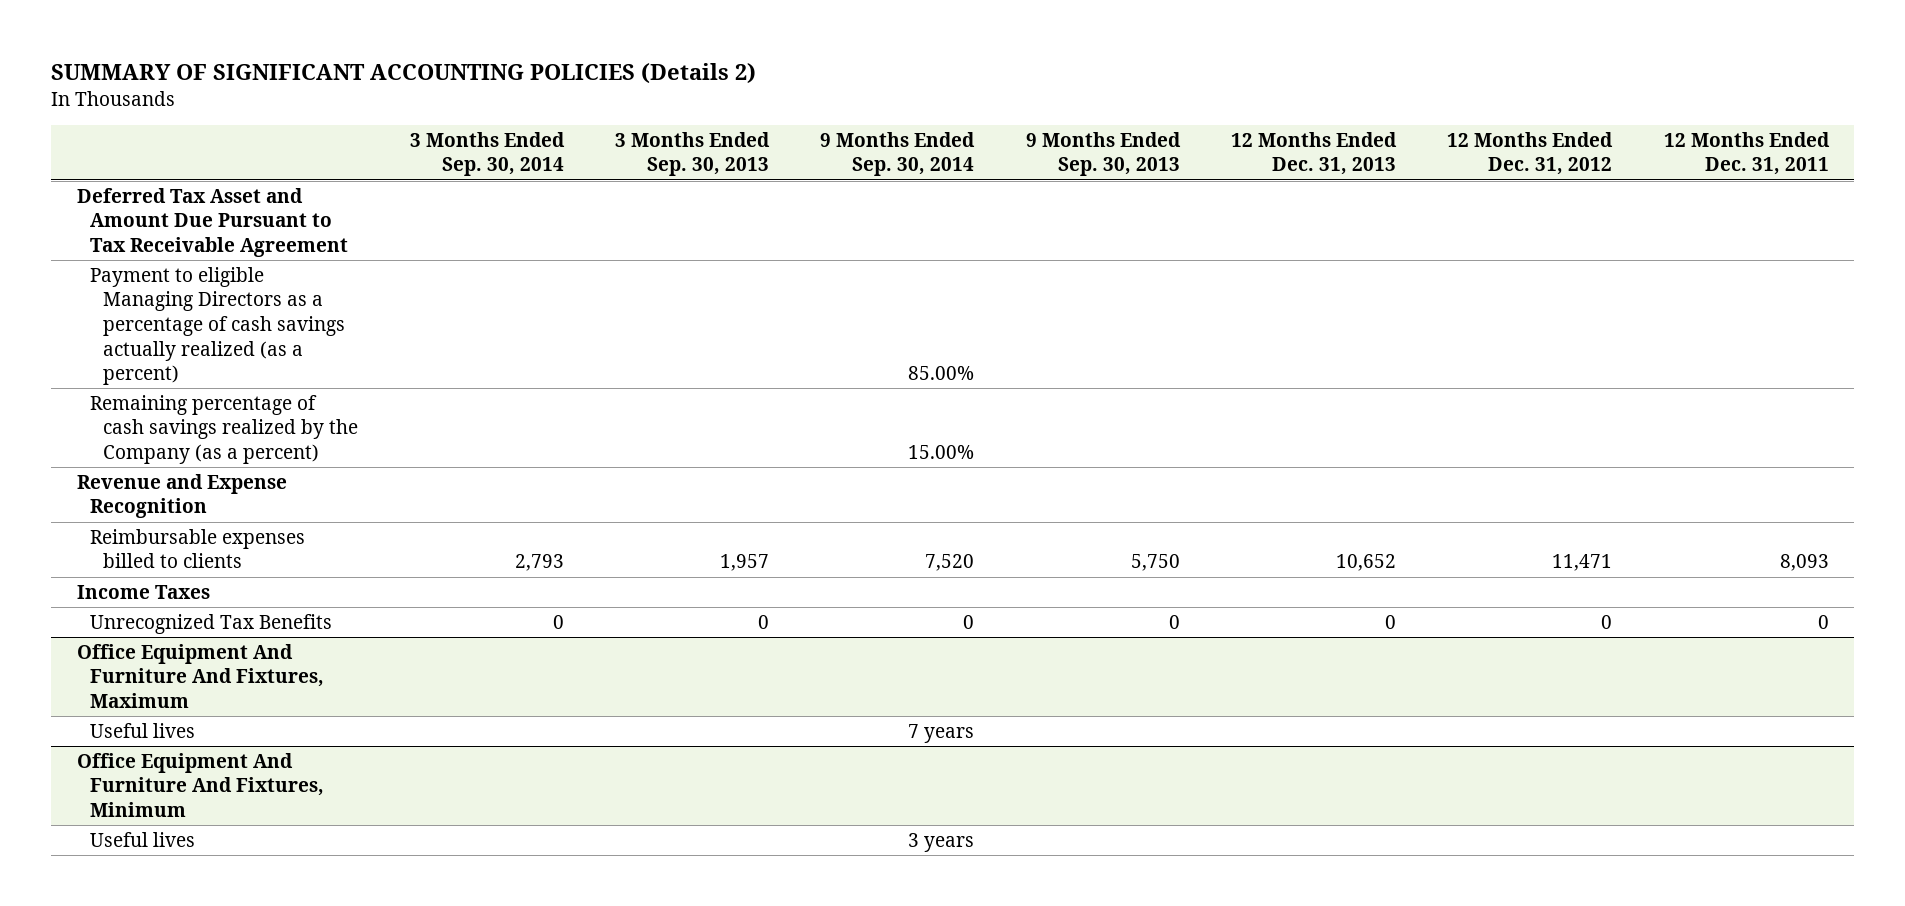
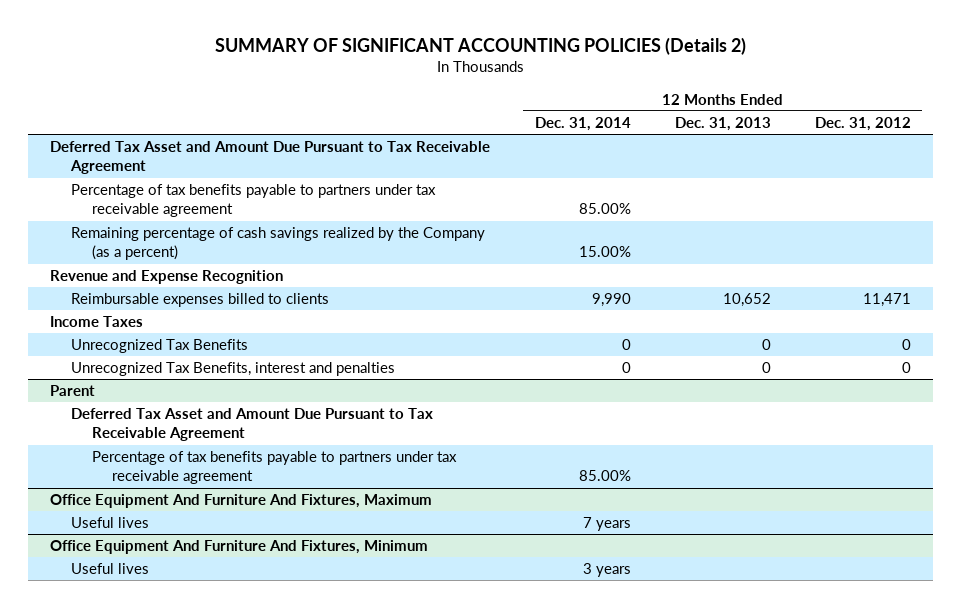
- | 3 Months Ended Sep. 30, 2014 | 3 Months Ended Sep. 30, 2013 | 9 Months Ended Sep. 30, 2014 | 9 Months Ended Sep. 30, 2013 | 12 Months Ended Dec. 31, 2013 | 12 Months Ended Dec. 31, 2012 | 12 Months Ended Dec. 31, 2011
+ | 12 Months Ended Dec. 31, 2014 | 12 Months Ended Dec. 31, 2013 | 12 Months Ended Dec. 31, 2012
- Payment to eligible Managing Directors as a percentage of cash savings actually realized (as a percent) | | | 85.00% | | | |
+ Percentage of tax benefits payable to partners under tax receivable agreement | 85.00% | |
+ Unrecognized Tax Benefits, interest and penalties | 0 | 0 | 0
+ Parent
+ Deferred Tax Asset and Amount Due Pursuant to Tax Receivable Agreement
+ Percentage of tax benefits payable to partners under tax receivable agreement | 85.00% | |

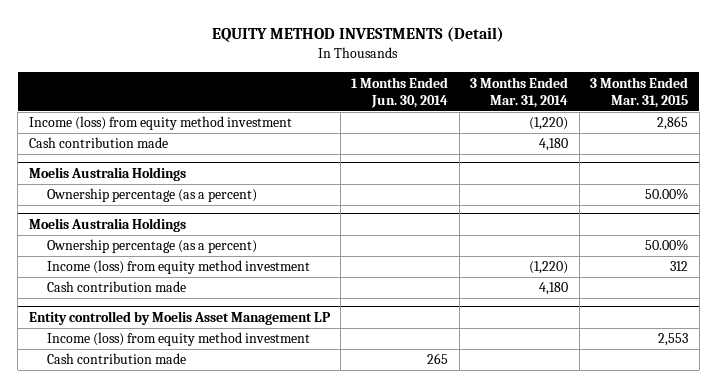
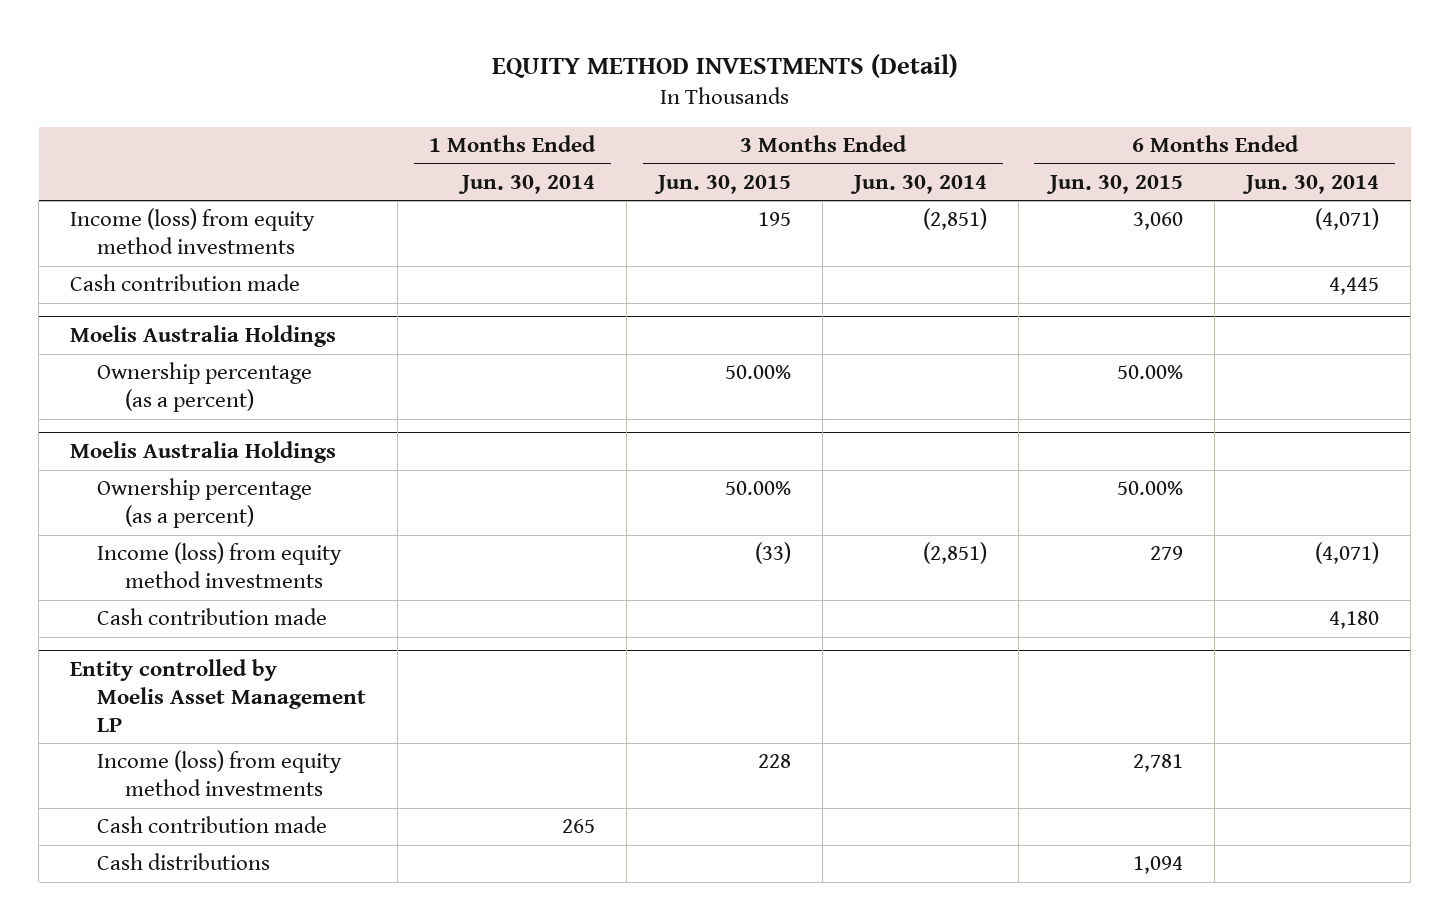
- | 1 Months Ended Jun. 30, 2014 | 3 Months Ended Mar. 31, 2014 | 3 Months Ended Mar. 31, 2015
+ | 1 Months Ended Jun. 30, 2014 | 3 Months Ended Jun. 30, 2015 | 3 Months Ended Jun. 30, 2014 | 6 Months Ended Jun. 30, 2015 | 6 Months Ended Jun. 30, 2014
- Income (loss) from equity method investment | | (1,220) | 2,865
+ Income (loss) from equity method investments | | 195 | (2,851) | 3,060 | (4,071)
@ Moelis Australia Holdings
- Income (loss) from equity method investment | | (1,220) | 312
+ Income (loss) from equity method investments | | (33) | (2,851) | 279 | (4,071)
@ Entity controlled by Moelis Asset Management LP
- Income (loss) from equity method investment | | | 2,553
+ Income (loss) from equity method investments | | 228 | | 2,781 |
+ Cash distributions | | | | 1,094 |

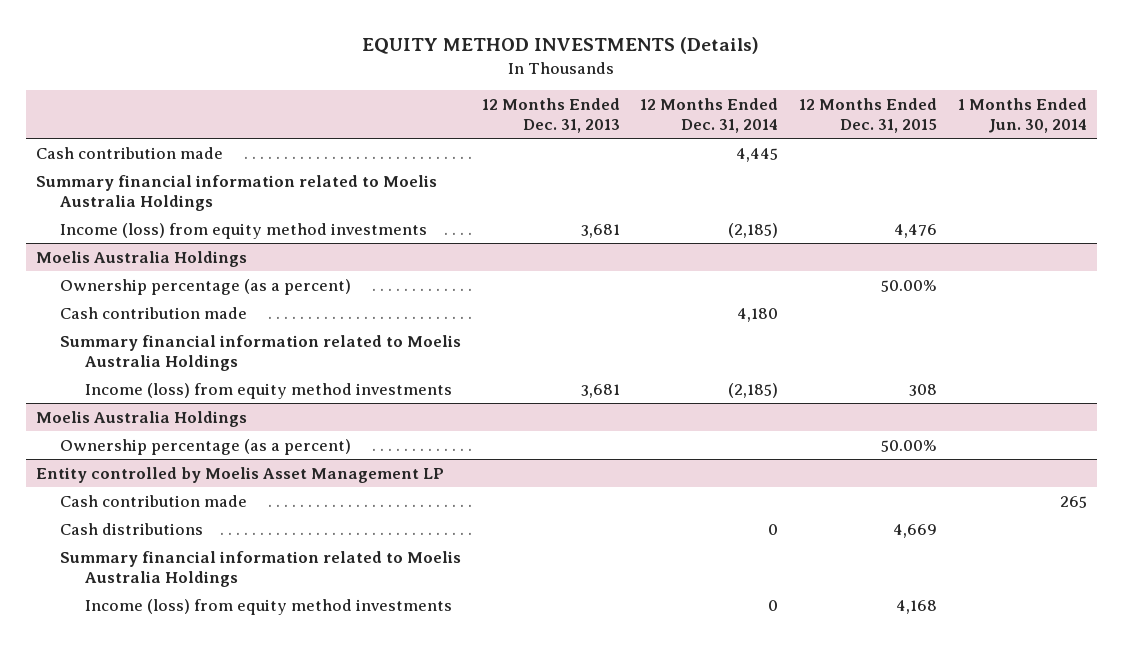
- EQUITY METHOD INVESTMENTS (Detail)
+ EQUITY METHOD INVESTMENTS (Details)
- | 1 Months Ended Jun. 30, 2014 | 3 Months Ended Jun. 30, 2015 | 3 Months Ended Jun. 30, 2014 | 6 Months Ended Jun. 30, 2015 | 6 Months Ended Jun. 30, 2014
+ | 12 Months Ended Dec. 31, 2013 | 12 Months Ended Dec. 31, 2014 | 12 Months Ended Dec. 31, 2015 | 1 Months Ended Jun. 30, 2014
+ Summary financial information related to Moelis Australia Holdings
moved down: Income (loss) from equity method investments | 3,681 | (2,185) | 4,476 |
@ Moelis Australia Holdings
moved up: Cash contribution made | | 4,180 | |
+ Summary financial information related to Moelis Australia Holdings
moved up: Income (loss) from equity method investments | 3,681 | (2,185) | 308 |
@ Entity controlled by Moelis Asset Management LP
+ Summary financial information related to Moelis Australia Holdings
moved down: Income (loss) from equity method investments | | 0 | 4,168 |

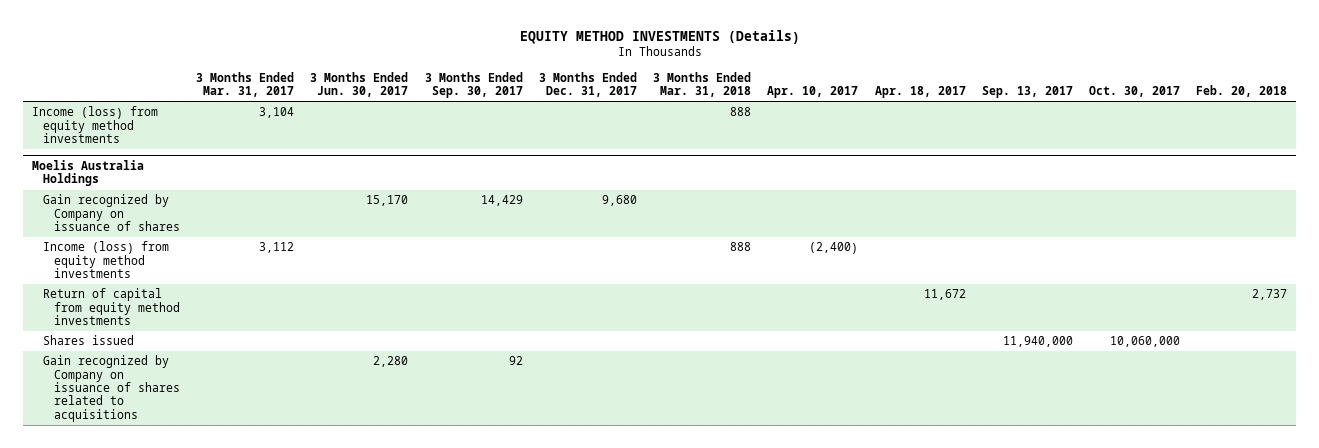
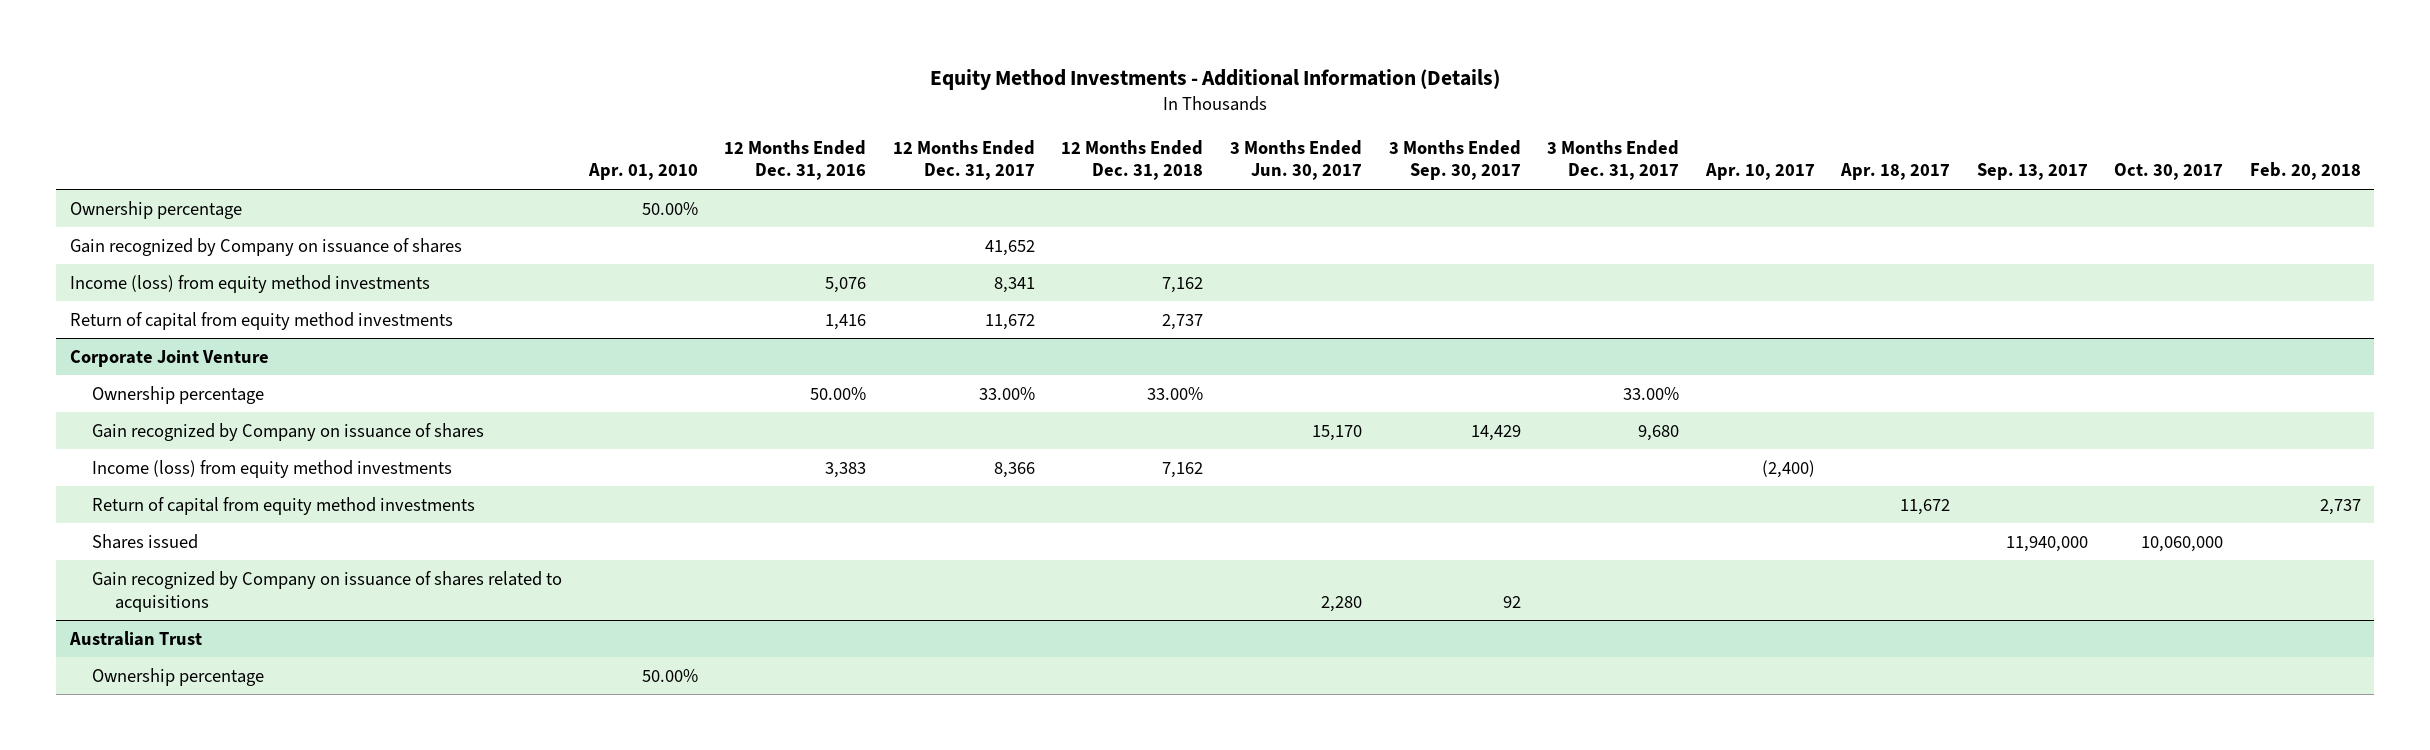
- EQUITY METHOD INVESTMENTS (Details)
+ Equity Method Investments - Additional Information (Details)
- | 3 Months Ended Mar. 31, 2017 | 3 Months Ended Jun. 30, 2017 | 3 Months Ended Sep. 30, 2017 | 3 Months Ended Dec. 31, 2017 | 3 Months Ended Mar. 31, 2018 | Apr. 10, 2017 | Apr. 18, 2017 | Sep. 13, 2017 | Oct. 30, 2017 | Feb. 20, 2018
+ | Apr. 01, 2010 | 12 Months Ended Dec. 31, 2016 | 12 Months Ended Dec. 31, 2017 | 12 Months Ended Dec. 31, 2018 | 3 Months Ended Jun. 30, 2017 | 3 Months Ended Sep. 30, 2017 | 3 Months Ended Dec. 31, 2017 | Apr. 10, 2017 | Apr. 18, 2017 | Sep. 13, 2017 | Oct. 30, 2017 | Feb. 20, 2018
+ Ownership percentage | 50.00% | | | | | | | | | | |
+ Gain recognized by Company on issuance of shares | | | 41,652 | | | | | | | | |
- Moelis Australia Holdings
+ Return of capital from equity method investments | | 1,416 | 11,672 | 2,737 | | | | | | | |
+ Corporate Joint Venture
+ Ownership percentage | | 50.00% | 33.00% | 33.00% | | | 33.00% | | | | |
+ Australian Trust
+ Ownership percentage | 50.00% | | | | | | | | | | |

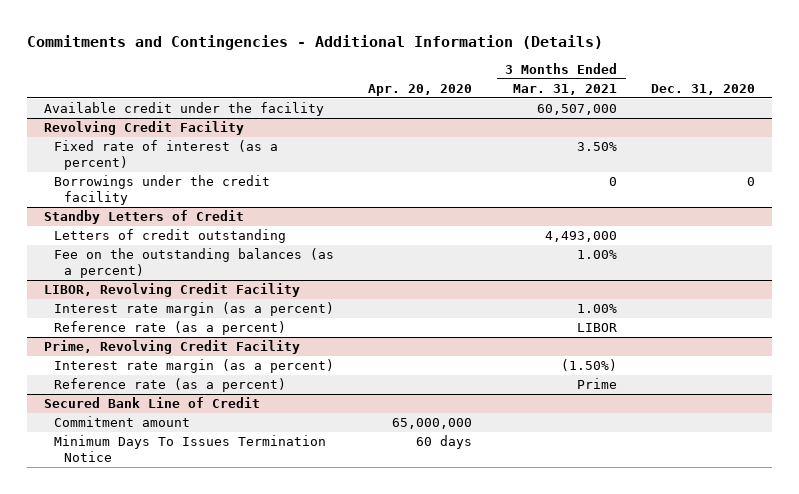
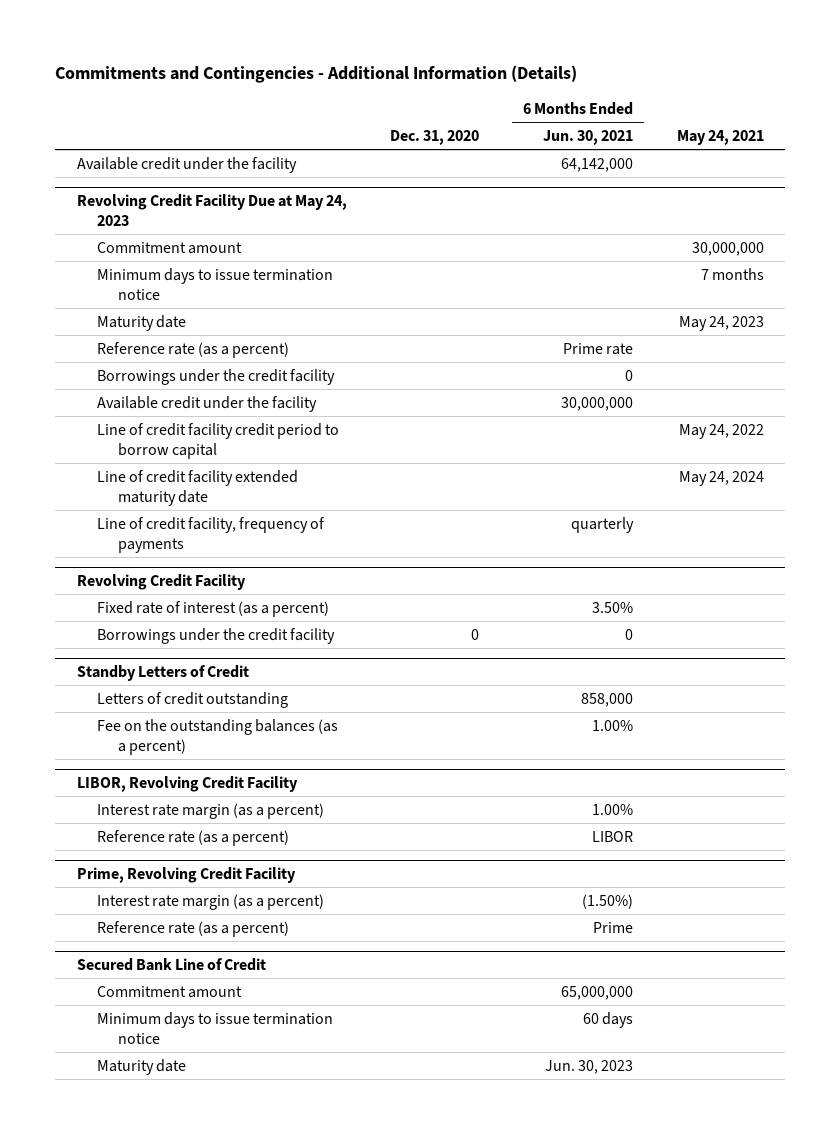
- | Apr. 20, 2020 | 3 Months Ended Mar. 31, 2021 | Dec. 31, 2020
+ | Dec. 31, 2020 | 6 Months Ended Jun. 30, 2021 | May 24, 2021
+ Revolving Credit Facility Due at May 24, 2023
+ Commitment amount | | | 30,000,000
+ Minimum days to issue termination notice | | | 7 months
+ Maturity date | | | May 24, 2023
+ Reference rate (as a percent) | | Prime rate |
+ Borrowings under the credit facility | | 0 |
+ Available credit under the facility | | 30,000,000 |
+ Line of credit facility credit period to borrow capital | | | May 24, 2022
+ Line of credit facility extended maturity date | | | May 24, 2024
+ Line of credit facility, frequency of payments | | quarterly |
@ Secured Bank Line of Credit
- Minimum Days To Issues Termination Notice | 60 days | |
+ Minimum days to issue termination notice | | 60 days |
+ Maturity date | | Jun. 30, 2023 |

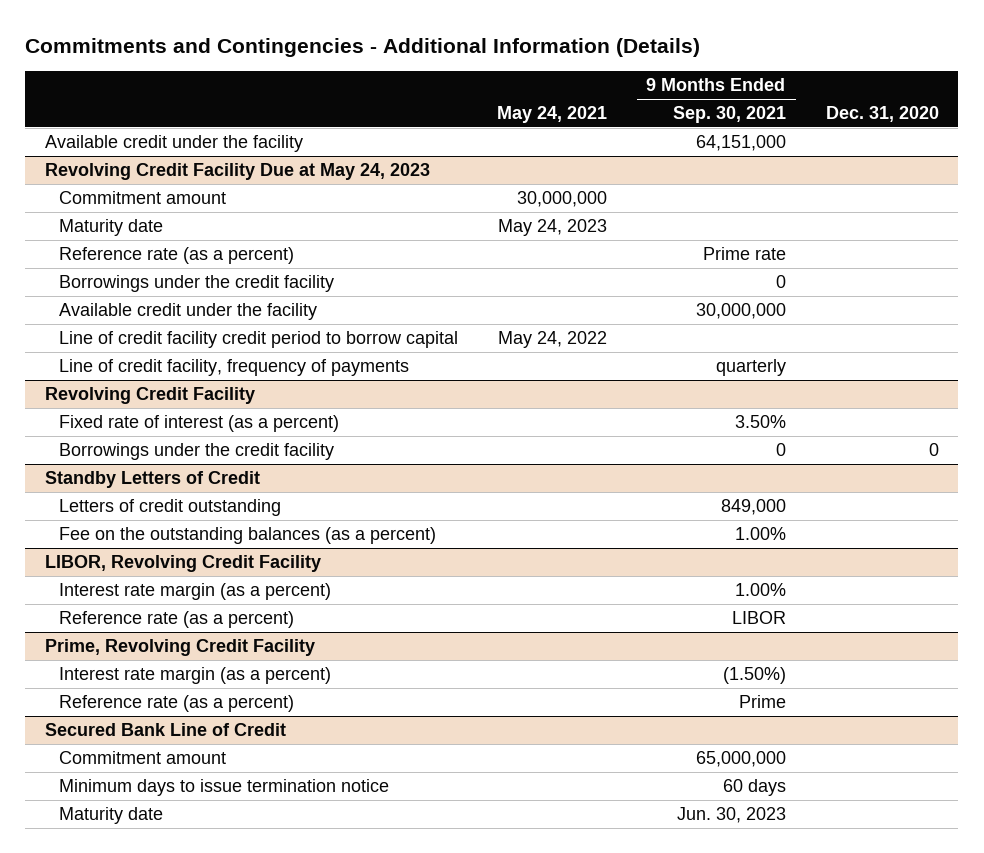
- | Dec. 31, 2020 | 6 Months Ended Jun. 30, 2021 | May 24, 2021
+ | May 24, 2021 | 9 Months Ended Sep. 30, 2021 | Dec. 31, 2020
@ Revolving Credit Facility Due at May 24, 2023
- Minimum days to issue termination notice | | | 7 months
- Line of credit facility extended maturity date | | | May 24, 2024

